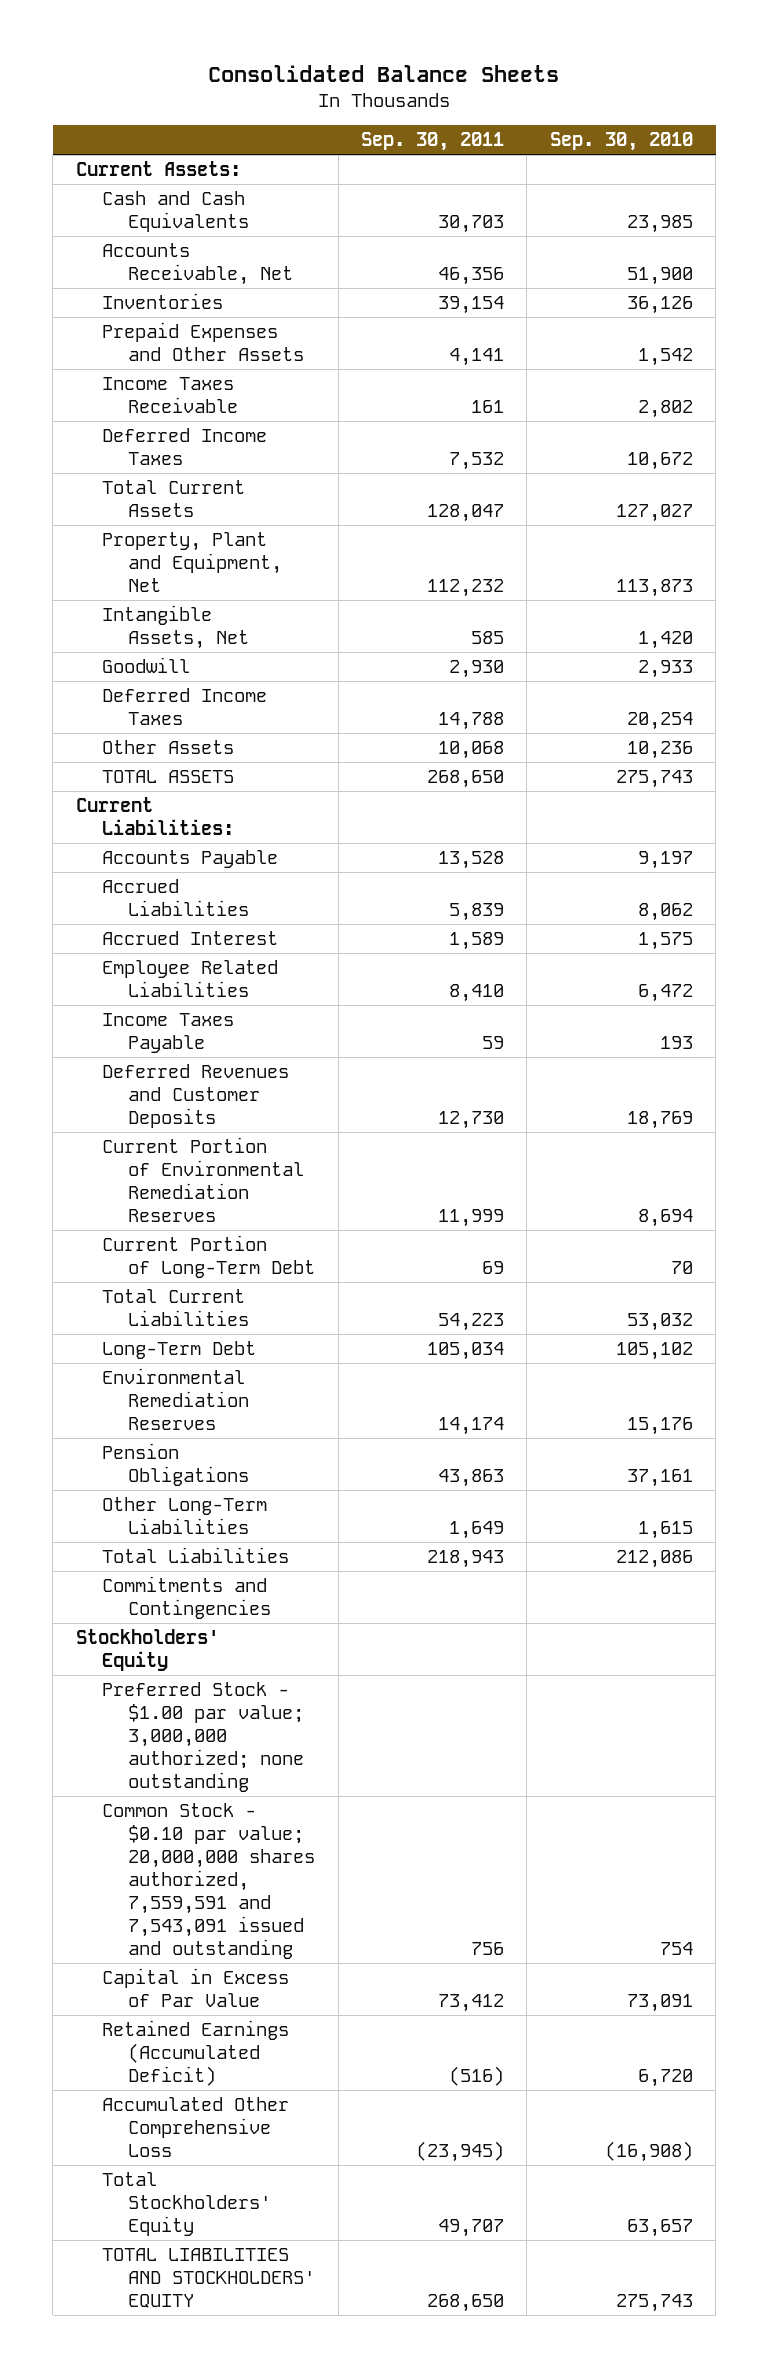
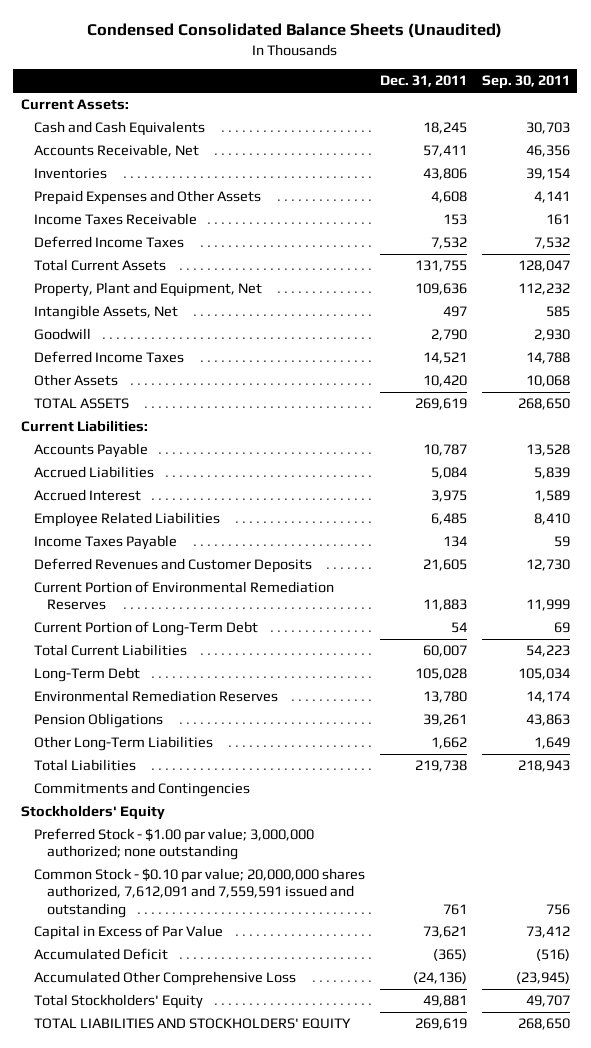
- Consolidated Balance Sheets
+ Condensed Consolidated Balance Sheets (Unaudited)
- | Sep. 30, 2011 | Sep. 30, 2010
+ | Dec. 31, 2011 | Sep. 30, 2011
- Common Stock - $0.10 par value; 20,000,000 shares authorized, 7,559,591 and 7,543,091 issued and outstanding | 756 | 754
+ Common Stock - $0.10 par value; 20,000,000 shares authorized, 7,612,091 and 7,559,591 issued and outstanding | 761 | 756
- Retained Earnings (Accumulated Deficit) | (516) | 6,720
+ Accumulated Deficit | (365) | (516)

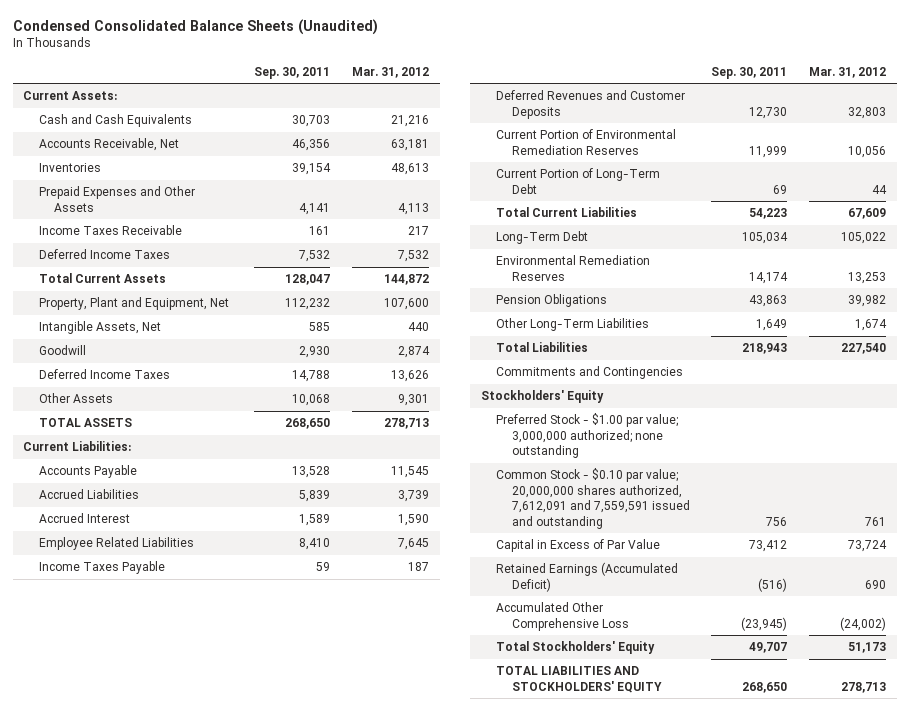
- | Dec. 31, 2011 | Sep. 30, 2011
+ | Sep. 30, 2011 | Mar. 31, 2012
- Accumulated Deficit | (365) | (516)
+ Retained Earnings (Accumulated Deficit) | (516) | 690

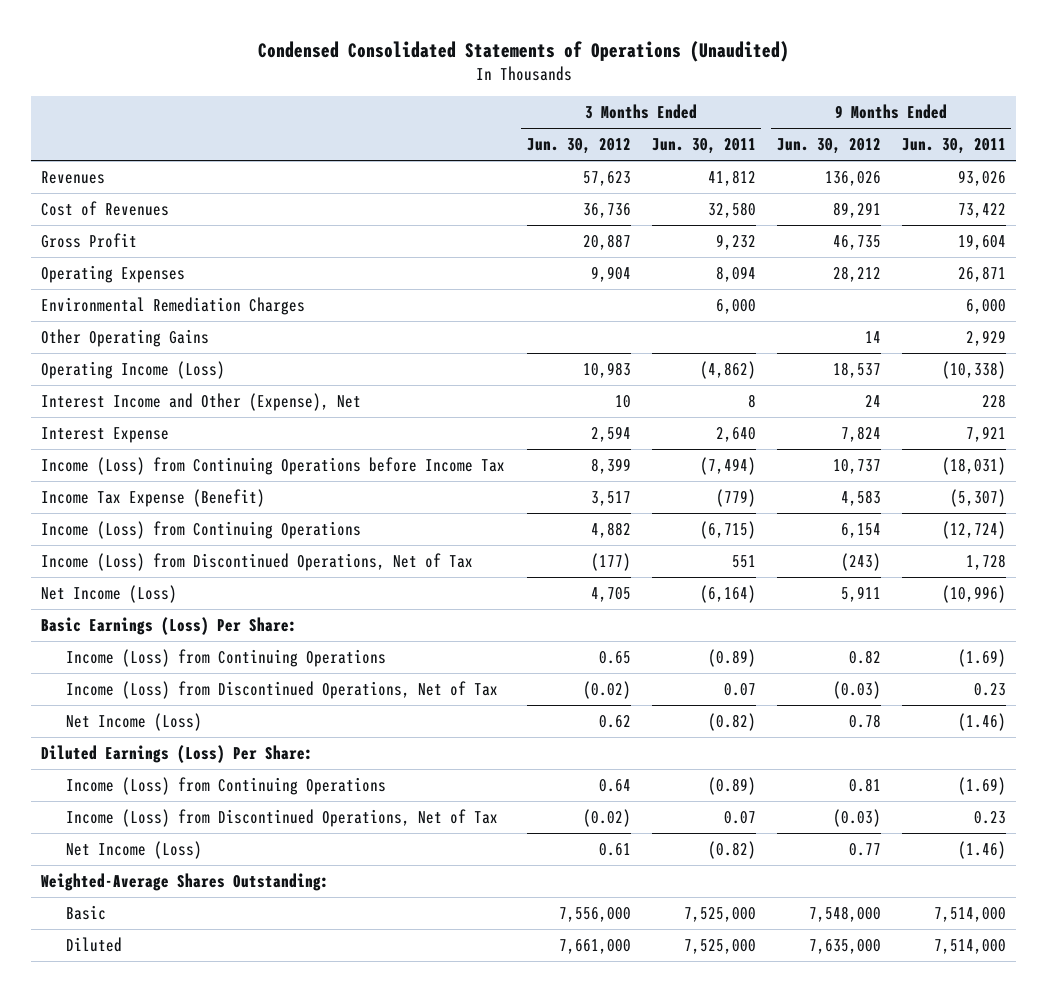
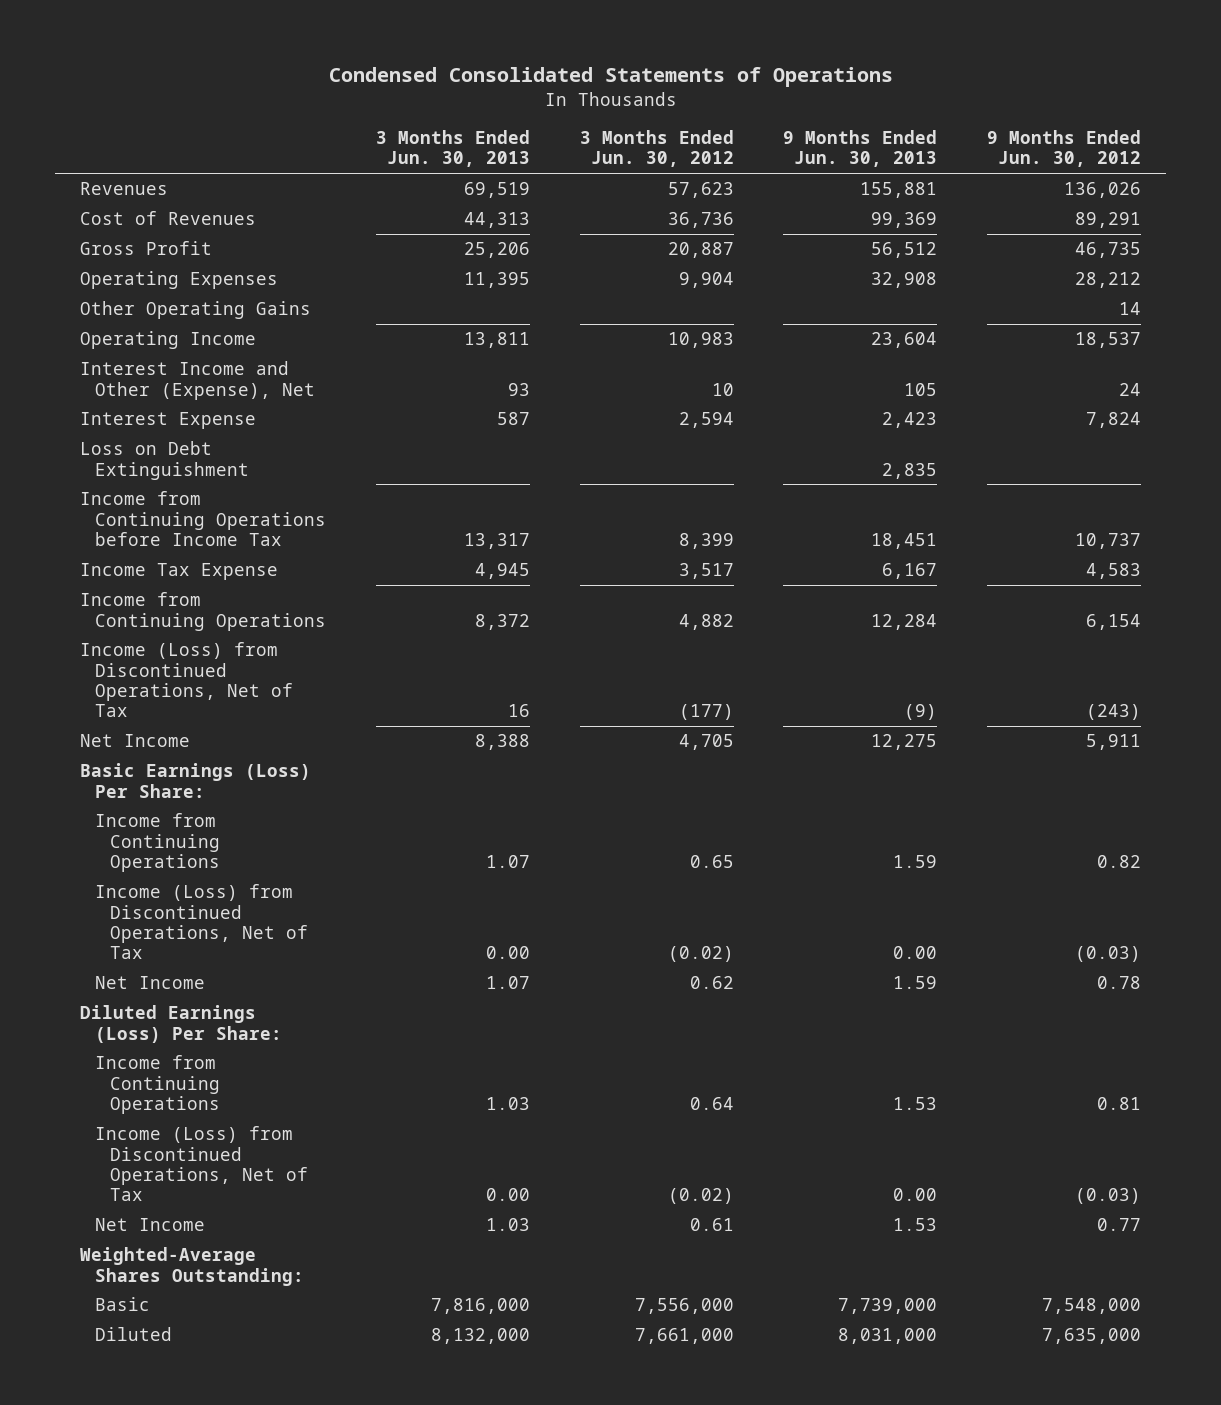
- Condensed Consolidated Statements of Operations (Unaudited)
+ Condensed Consolidated Statements of Operations
- | 3 Months Ended Jun. 30, 2012 | 3 Months Ended Jun. 30, 2011 | 9 Months Ended Jun. 30, 2012 | 9 Months Ended Jun. 30, 2011
+ | 3 Months Ended Jun. 30, 2013 | 3 Months Ended Jun. 30, 2012 | 9 Months Ended Jun. 30, 2013 | 9 Months Ended Jun. 30, 2012
- Environmental Remediation Charges | | 6,000 | | 6,000
- Operating Income (Loss) | 10,983 | (4,862) | 18,537 | (10,338)
+ Operating Income | 13,811 | 10,983 | 23,604 | 18,537
- Income (Loss) from Continuing Operations before Income Tax | 8,399 | (7,494) | 10,737 | (18,031)
- Income Tax Expense (Benefit) | 3,517 | (779) | 4,583 | (5,307)
- Income (Loss) from Continuing Operations | 4,882 | (6,715) | 6,154 | (12,724)
+ Loss on Debt Extinguishment | | | 2,835 |
+ Income from Continuing Operations before Income Tax | 13,317 | 8,399 | 18,451 | 10,737
+ Income Tax Expense | 4,945 | 3,517 | 6,167 | 4,583
+ Income from Continuing Operations | 8,372 | 4,882 | 12,284 | 6,154
- Net Income (Loss) | 4,705 | (6,164) | 5,911 | (10,996)
+ Net Income | 8,388 | 4,705 | 12,275 | 5,911
- Income (Loss) from Continuing Operations | 0.65 | (0.89) | 0.82 | (1.69)
+ Income from Continuing Operations | 1.07 | 0.65 | 1.59 | 0.82
- Net Income (Loss) | 0.62 | (0.82) | 0.78 | (1.46)
+ Net Income | 1.07 | 0.62 | 1.59 | 0.78
- Income (Loss) from Continuing Operations | 0.64 | (0.89) | 0.81 | (1.69)
+ Income from Continuing Operations | 1.03 | 0.64 | 1.53 | 0.81
- Net Income (Loss) | 0.61 | (0.82) | 0.77 | (1.46)
+ Net Income | 1.03 | 0.61 | 1.53 | 0.77

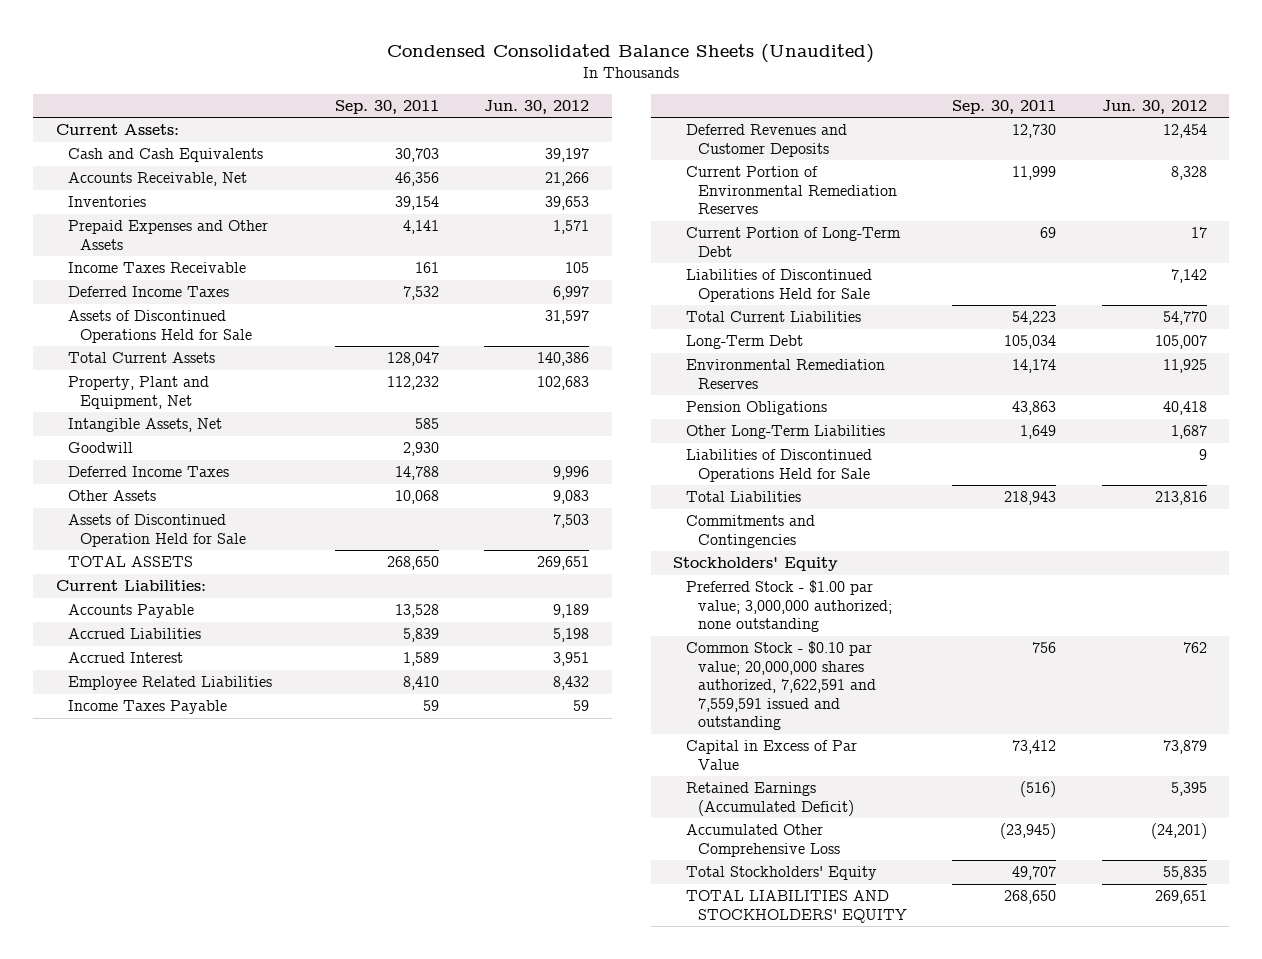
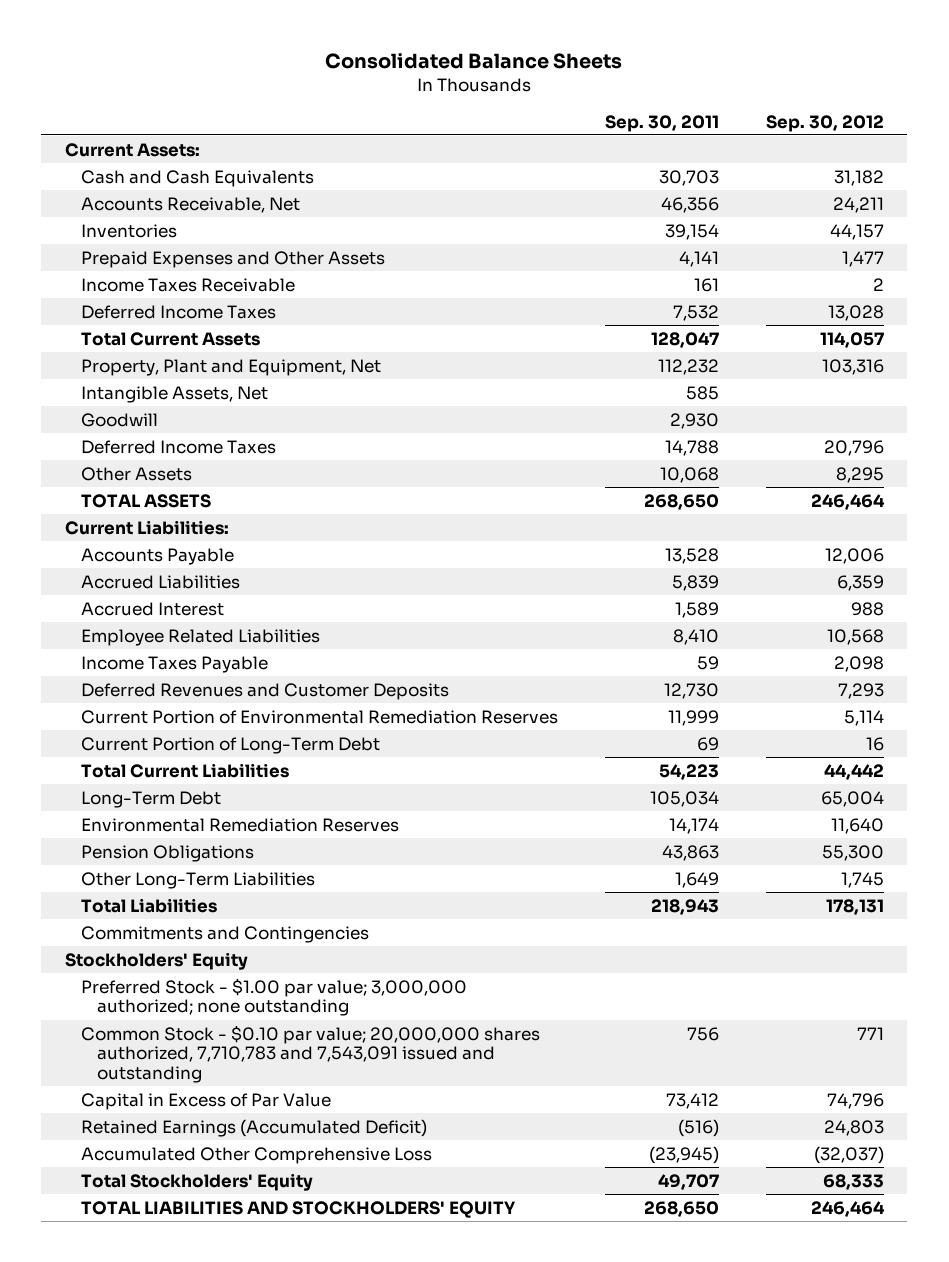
- Condensed Consolidated Balance Sheets (Unaudited)
+ Consolidated Balance Sheets
- | Sep. 30, 2011 | Jun. 30, 2012
+ | Sep. 30, 2011 | Sep. 30, 2012
- Assets of Discontinued Operations Held for Sale | | 31,597
- Assets of Discontinued Operation Held for Sale | | 7,503
- Liabilities of Discontinued Operations Held for Sale | | 7,142
- Liabilities of Discontinued Operations Held for Sale | | 9
- Common Stock - $0.10 par value; 20,000,000 shares authorized, 7,622,591 and 7,559,591 issued and outstanding | 756 | 762
+ Common Stock - $0.10 par value; 20,000,000 shares authorized, 7,710,783 and 7,543,091 issued and outstanding | 756 | 771

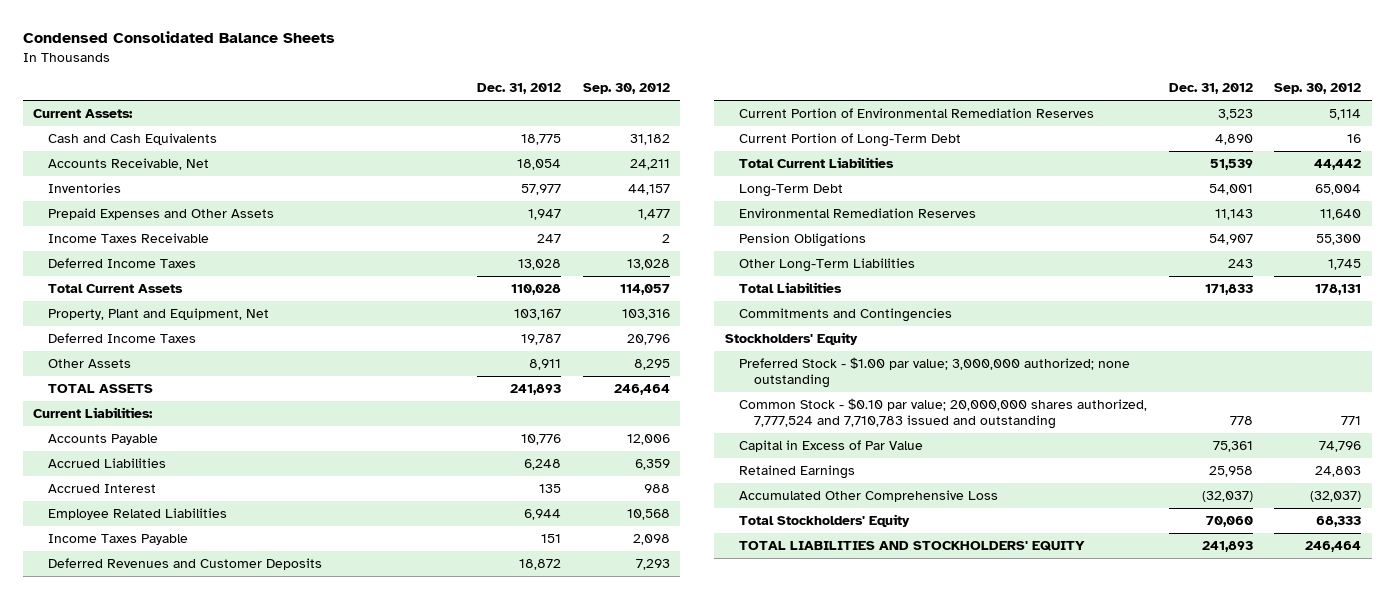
- Consolidated Balance Sheets
+ Condensed Consolidated Balance Sheets
- | Sep. 30, 2011 | Sep. 30, 2012
+ | Dec. 31, 2012 | Sep. 30, 2012
- Intangible Assets, Net | 585 |
- Goodwill | 2,930 |
- Common Stock - $0.10 par value; 20,000,000 shares authorized, 7,710,783 and 7,543,091 issued and outstanding | 756 | 771
+ Common Stock - $0.10 par value; 20,000,000 shares authorized, 7,777,524 and 7,710,783 issued and outstanding | 778 | 771
- Retained Earnings (Accumulated Deficit) | (516) | 24,803
+ Retained Earnings | 25,958 | 24,803

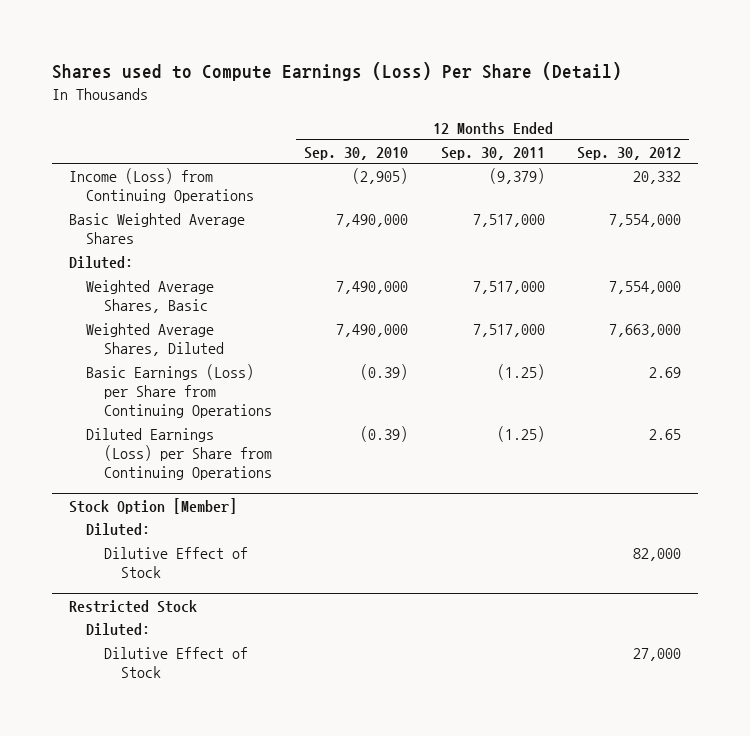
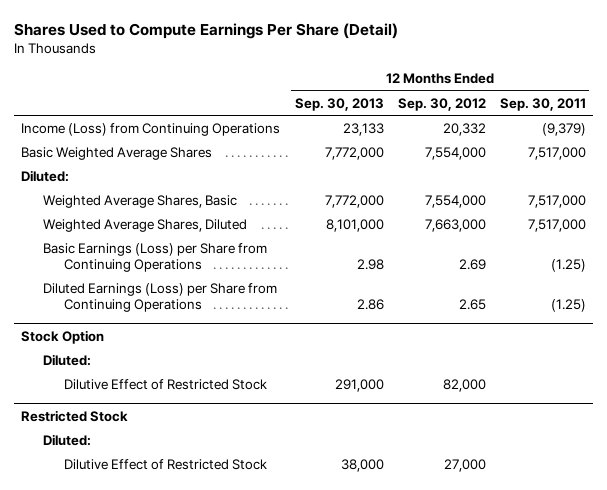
- Shares used to Compute Earnings (Loss) Per Share (Detail)
+ Shares Used to Compute Earnings Per Share (Detail)
- | 12 Months Ended Sep. 30, 2010 | 12 Months Ended Sep. 30, 2011 | 12 Months Ended Sep. 30, 2012
+ | 12 Months Ended Sep. 30, 2013 | 12 Months Ended Sep. 30, 2012 | 12 Months Ended Sep. 30, 2011
- Stock Option [Member]
+ Stock Option
- Dilutive Effect of Stock | | | 82,000
+ Dilutive Effect of Restricted Stock | 291,000 | 82,000 |
@ Restricted Stock
- Dilutive Effect of Stock | | | 27,000
+ Dilutive Effect of Restricted Stock | 38,000 | 27,000 |

